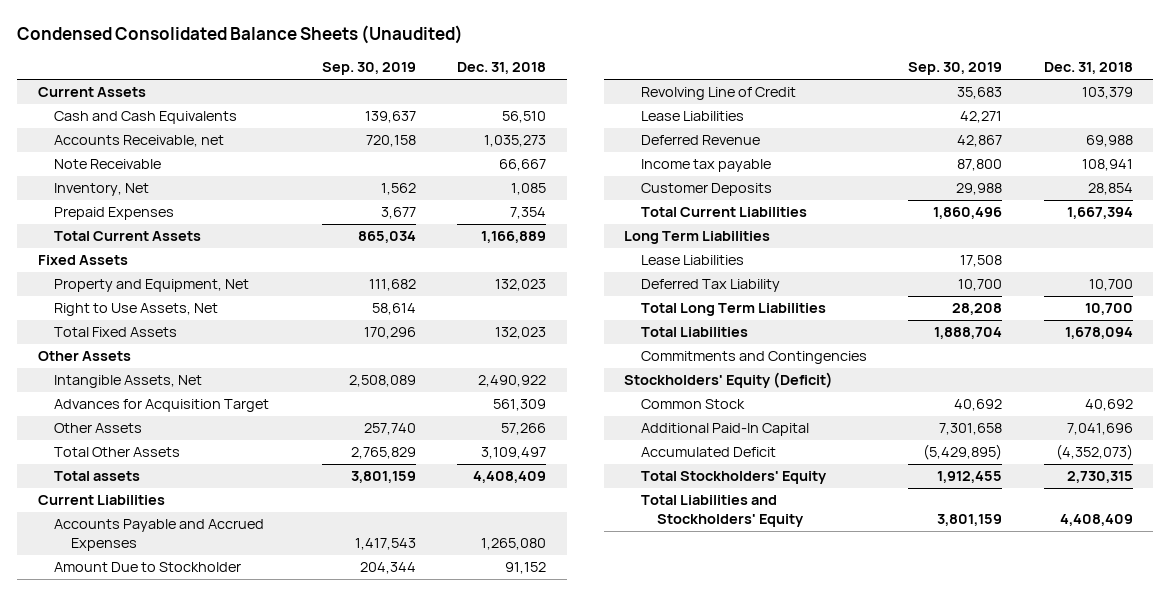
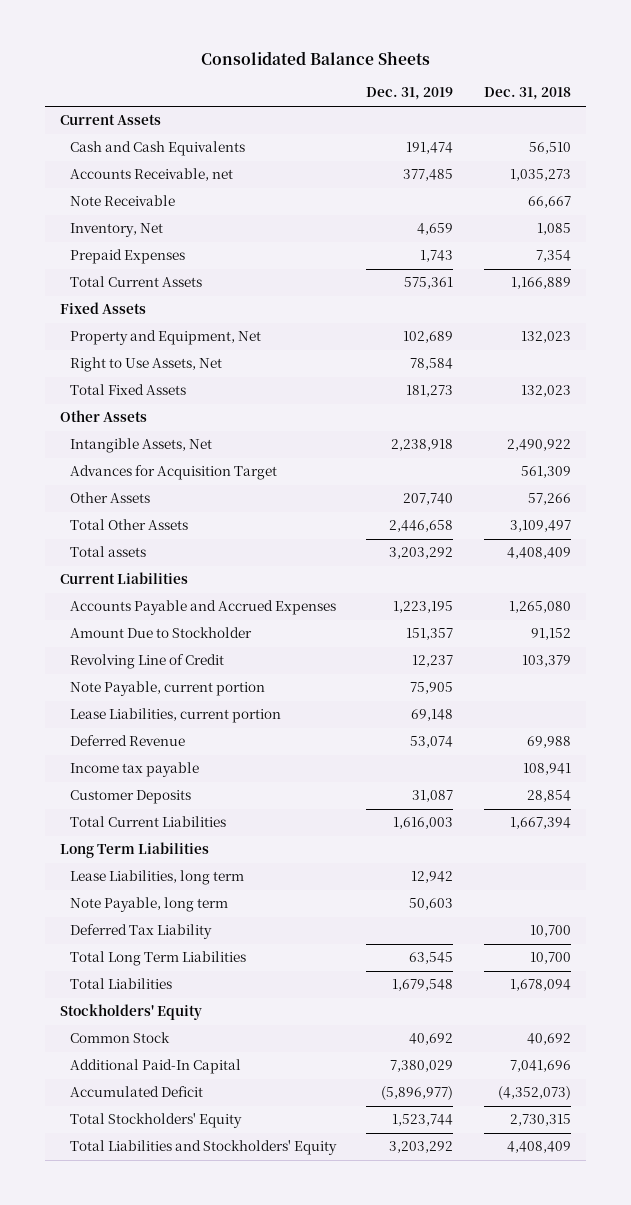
- Condensed Consolidated Balance Sheets (Unaudited)
+ Consolidated Balance Sheets
- | Sep. 30, 2019 | Dec. 31, 2018
+ | Dec. 31, 2019 | Dec. 31, 2018
- Lease Liabilities | 42,271 |
+ Note Payable, current portion | 75,905 |
+ Lease Liabilities, current portion | 69,148 |
- Lease Liabilities | 17,508 |
+ Lease Liabilities, long term | 12,942 |
+ Note Payable, long term | 50,603 |
- Commitments and Contingencies
- Stockholders' Equity (Deficit)
+ Stockholders' Equity

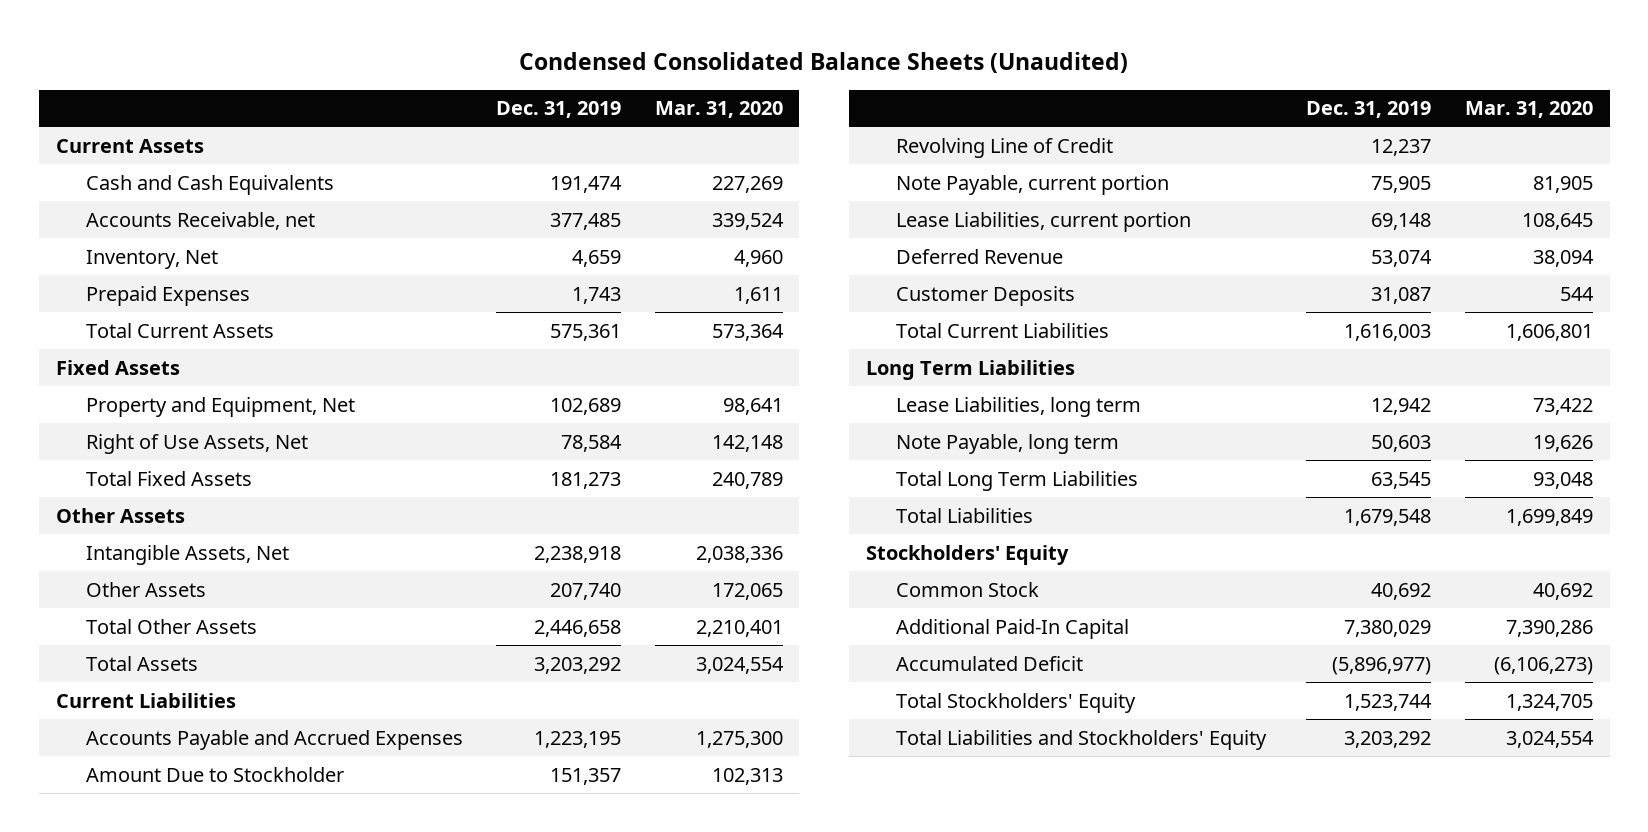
- Consolidated Balance Sheets
+ Condensed Consolidated Balance Sheets (Unaudited)
- | Dec. 31, 2019 | Dec. 31, 2018
+ | Dec. 31, 2019 | Mar. 31, 2020
- Note Receivable | | 66,667
- Right to Use Assets, Net | 78,584 |
+ Right of Use Assets, Net | 78,584 | 142,148
- Advances for Acquisition Target | | 561,309
- Total assets | 3,203,292 | 4,408,409
+ Total Assets | 3,203,292 | 3,024,554
- Income tax payable | | 108,941
- Deferred Tax Liability | | 10,700

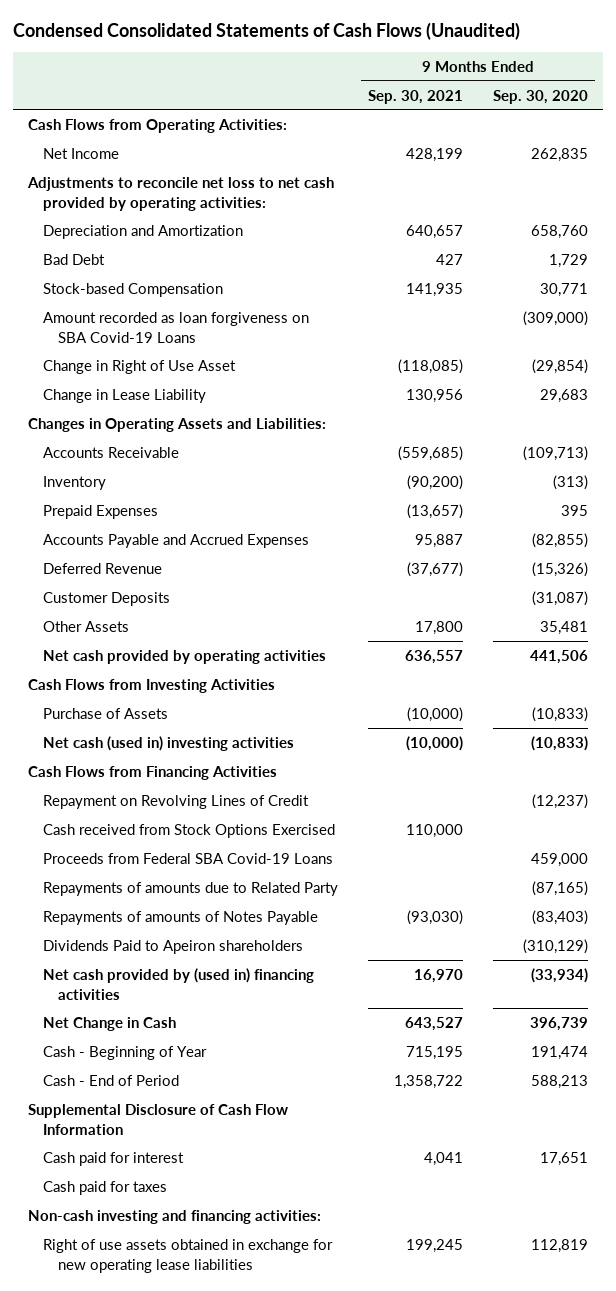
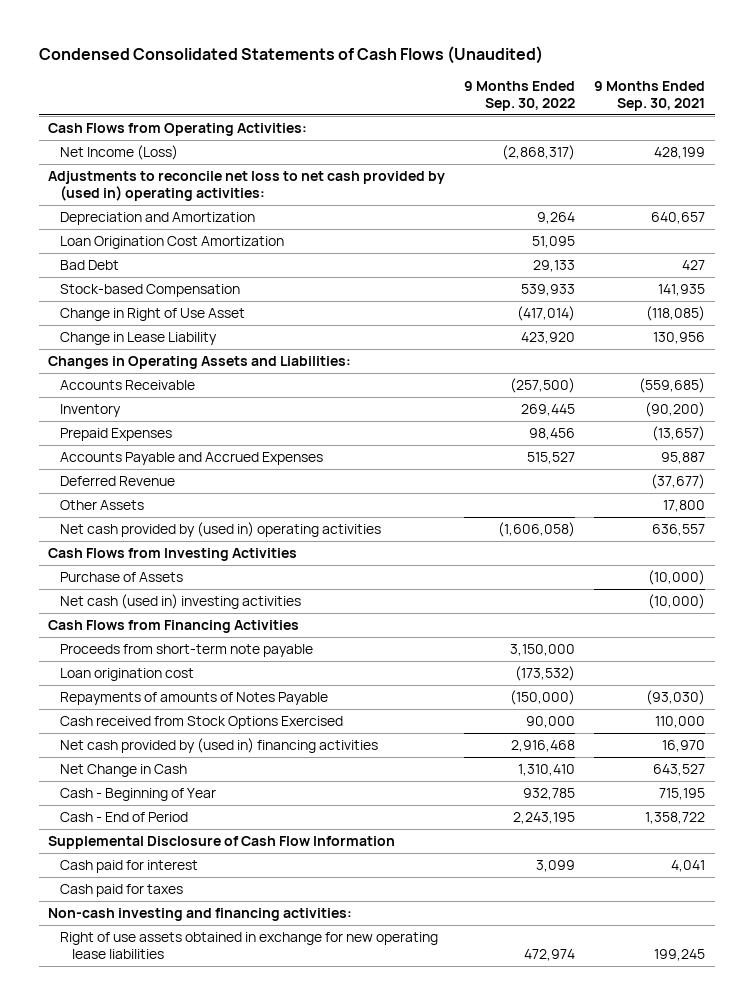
- | 9 Months Ended Sep. 30, 2021 | 9 Months Ended Sep. 30, 2020
+ | 9 Months Ended Sep. 30, 2022 | 9 Months Ended Sep. 30, 2021
- Net Income | 428,199 | 262,835
- Adjustments to reconcile net loss to net cash provided by operating activities:
+ Net Income (Loss) | (2,868,317) | 428,199
+ Adjustments to reconcile net loss to net cash provided by (used in) operating activities:
+ Loan Origination Cost Amortization | 51,095 |
- Amount recorded as loan forgiveness on SBA Covid-19 Loans | | (309,000)
- Customer Deposits | | (31,087)
- Net cash provided by operating activities | 636,557 | 441,506
+ Net cash provided by (used in) operating activities | (1,606,058) | 636,557
- Repayment on Revolving Lines of Credit | | (12,237)
- Proceeds from Federal SBA Covid-19 Loans | | 459,000
- Repayments of amounts due to Related Party | | (87,165)
+ Proceeds from short-term note payable | 3,150,000 |
+ Loan origination cost | (173,532) |
- Dividends Paid to Apeiron shareholders | | (310,129)
moved down: Cash received from Stock Options Exercised | 90,000 | 110,000

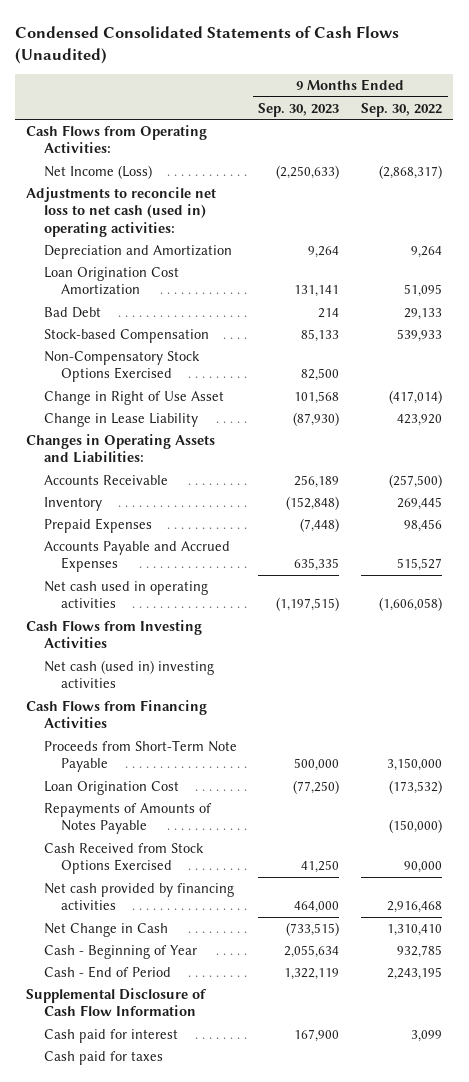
- | 9 Months Ended Sep. 30, 2022 | 9 Months Ended Sep. 30, 2021
+ | 9 Months Ended Sep. 30, 2023 | 9 Months Ended Sep. 30, 2022
- Adjustments to reconcile net loss to net cash provided by (used in) operating activities:
+ Adjustments to reconcile net loss to net cash (used in) operating activities:
+ Non-Compensatory Stock Options Exercised | 82,500 |
- Deferred Revenue | | (37,677)
- Other Assets | | 17,800
- Net cash provided by (used in) operating activities | (1,606,058) | 636,557
+ Net cash used in operating activities | (1,197,515) | (1,606,058)
- Purchase of Assets | | (10,000)
- Proceeds from short-term note payable | 3,150,000 |
- Loan origination cost | (173,532) |
- Repayments of amounts of Notes Payable | (150,000) | (93,030)
- Cash received from Stock Options Exercised | 90,000 | 110,000
- Net cash provided by (used in) financing activities | 2,916,468 | 16,970
+ Proceeds from Short-Term Note Payable | 500,000 | 3,150,000
+ Loan Origination Cost | (77,250) | (173,532)
+ Repayments of Amounts of Notes Payable | | (150,000)
+ Cash Received from Stock Options Exercised | 41,250 | 90,000
+ Net cash provided by financing activities | 464,000 | 2,916,468
- Non-cash investing and financing activities:
- Right of use assets obtained in exchange for new operating lease liabilities | 472,974 | 199,245

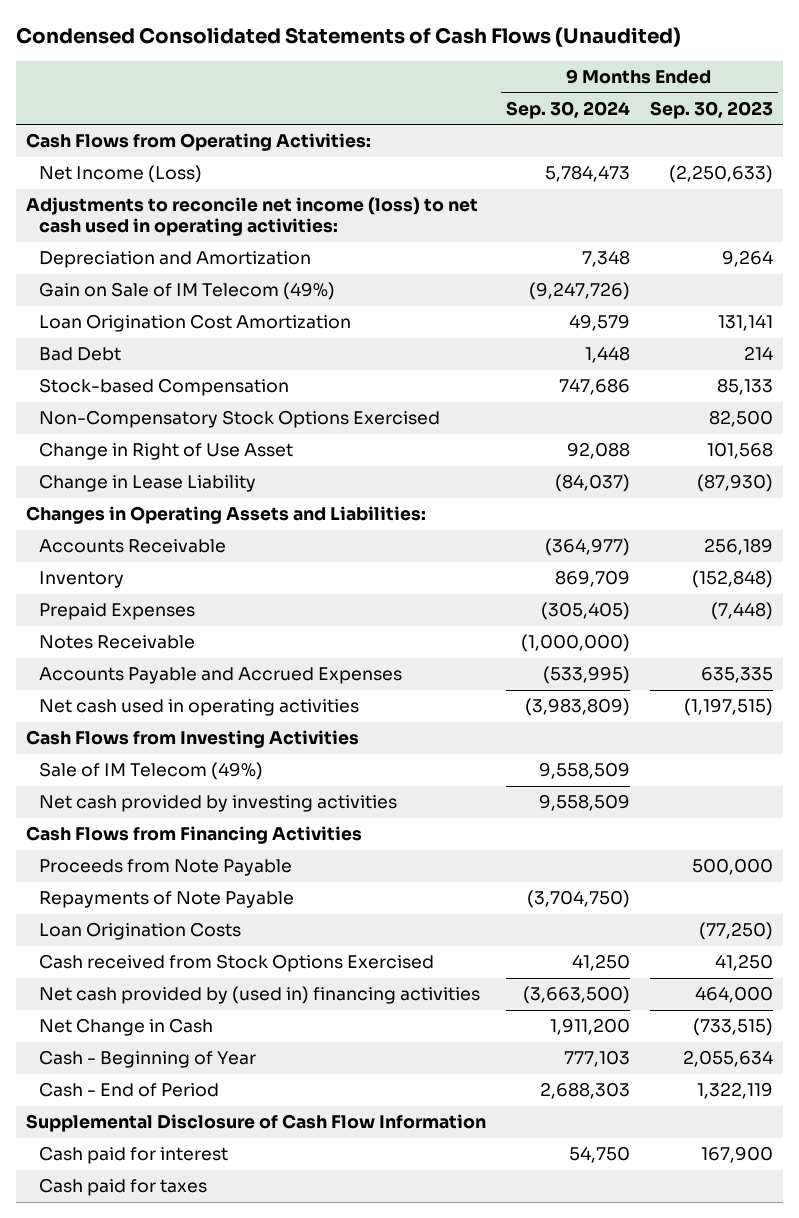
- | 9 Months Ended Sep. 30, 2023 | 9 Months Ended Sep. 30, 2022
+ | 9 Months Ended Sep. 30, 2024 | 9 Months Ended Sep. 30, 2023
- Adjustments to reconcile net loss to net cash (used in) operating activities:
+ Adjustments to reconcile net income (loss) to net cash used in operating activities:
+ Gain on Sale of IM Telecom (49%) | (9,247,726) |
+ Notes Receivable | (1,000,000) |
- Net cash (used in) investing activities
+ Sale of IM Telecom (49%) | 9,558,509 |
+ Net cash provided by investing activities | 9,558,509 |
- Proceeds from Short-Term Note Payable | 500,000 | 3,150,000
- Loan Origination Cost | (77,250) | (173,532)
- Repayments of Amounts of Notes Payable | | (150,000)
- Cash Received from Stock Options Exercised | 41,250 | 90,000
- Net cash provided by financing activities | 464,000 | 2,916,468
+ Proceeds from Note Payable | | 500,000
+ Repayments of Note Payable | (3,704,750) |
+ Loan Origination Costs | | (77,250)
+ Cash received from Stock Options Exercised | 41,250 | 41,250
+ Net cash provided by (used in) financing activities | (3,663,500) | 464,000

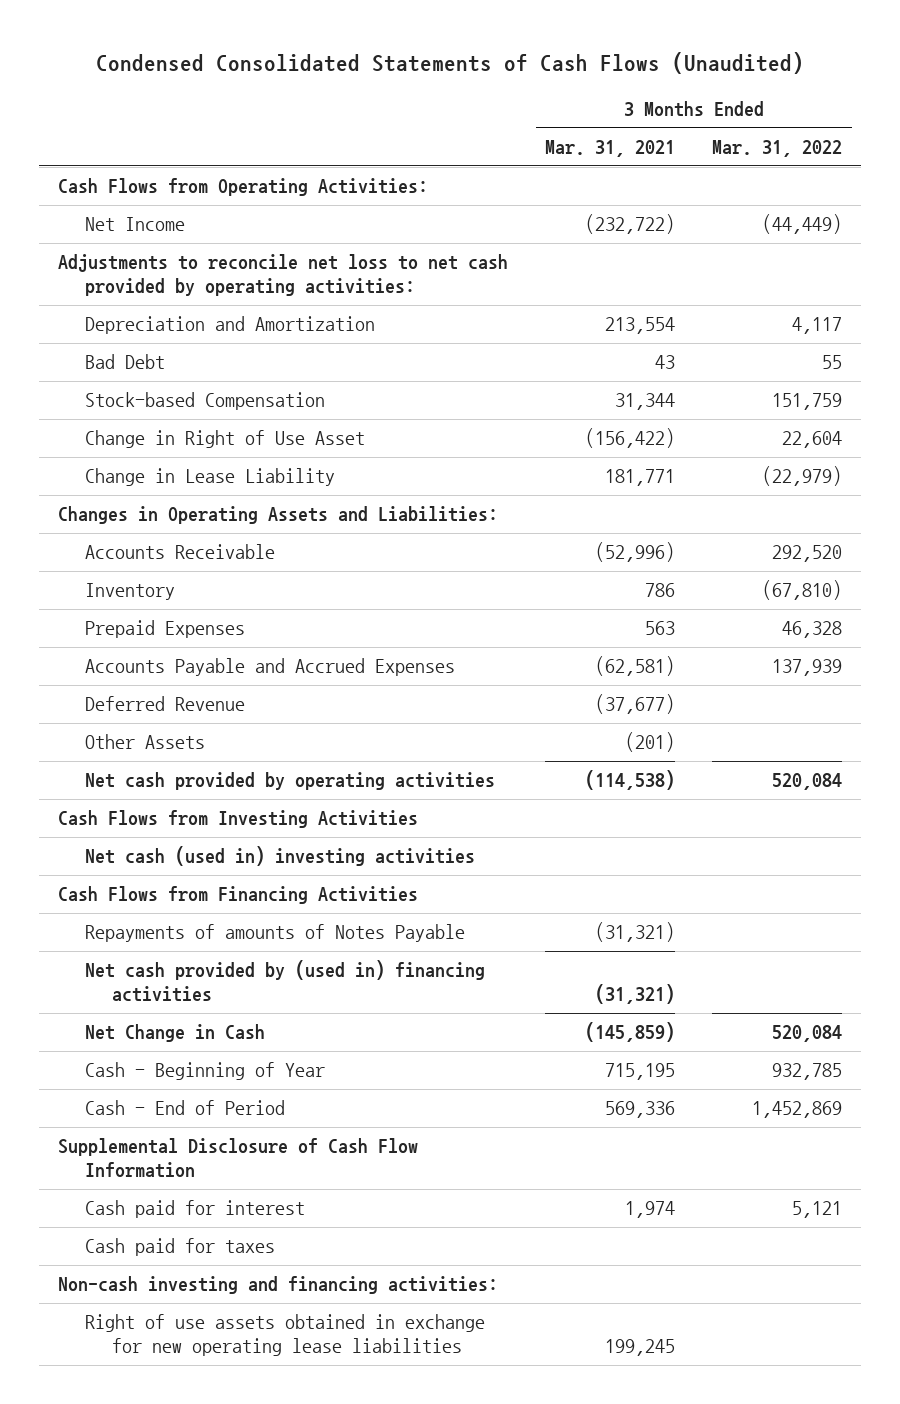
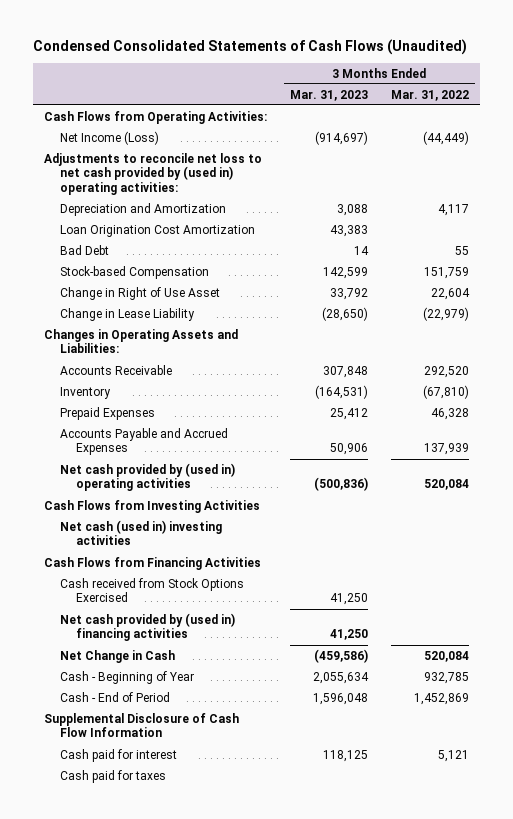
- | 3 Months Ended Mar. 31, 2021 | 3 Months Ended Mar. 31, 2022
+ | 3 Months Ended Mar. 31, 2023 | 3 Months Ended Mar. 31, 2022
- Net Income | (232,722) | (44,449)
- Adjustments to reconcile net loss to net cash provided by operating activities:
+ Net Income (Loss) | (914,697) | (44,449)
+ Adjustments to reconcile net loss to net cash provided by (used in) operating activities:
+ Loan Origination Cost Amortization | 43,383 |
- Deferred Revenue | (37,677) |
- Other Assets | (201) |
- Net cash provided by operating activities | (114,538) | 520,084
+ Net cash provided by (used in) operating activities | (500,836) | 520,084
- Repayments of amounts of Notes Payable | (31,321) |
+ Cash received from Stock Options Exercised | 41,250 |
- Non-cash investing and financing activities:
- Right of use assets obtained in exchange for new operating lease liabilities | 199,245 |

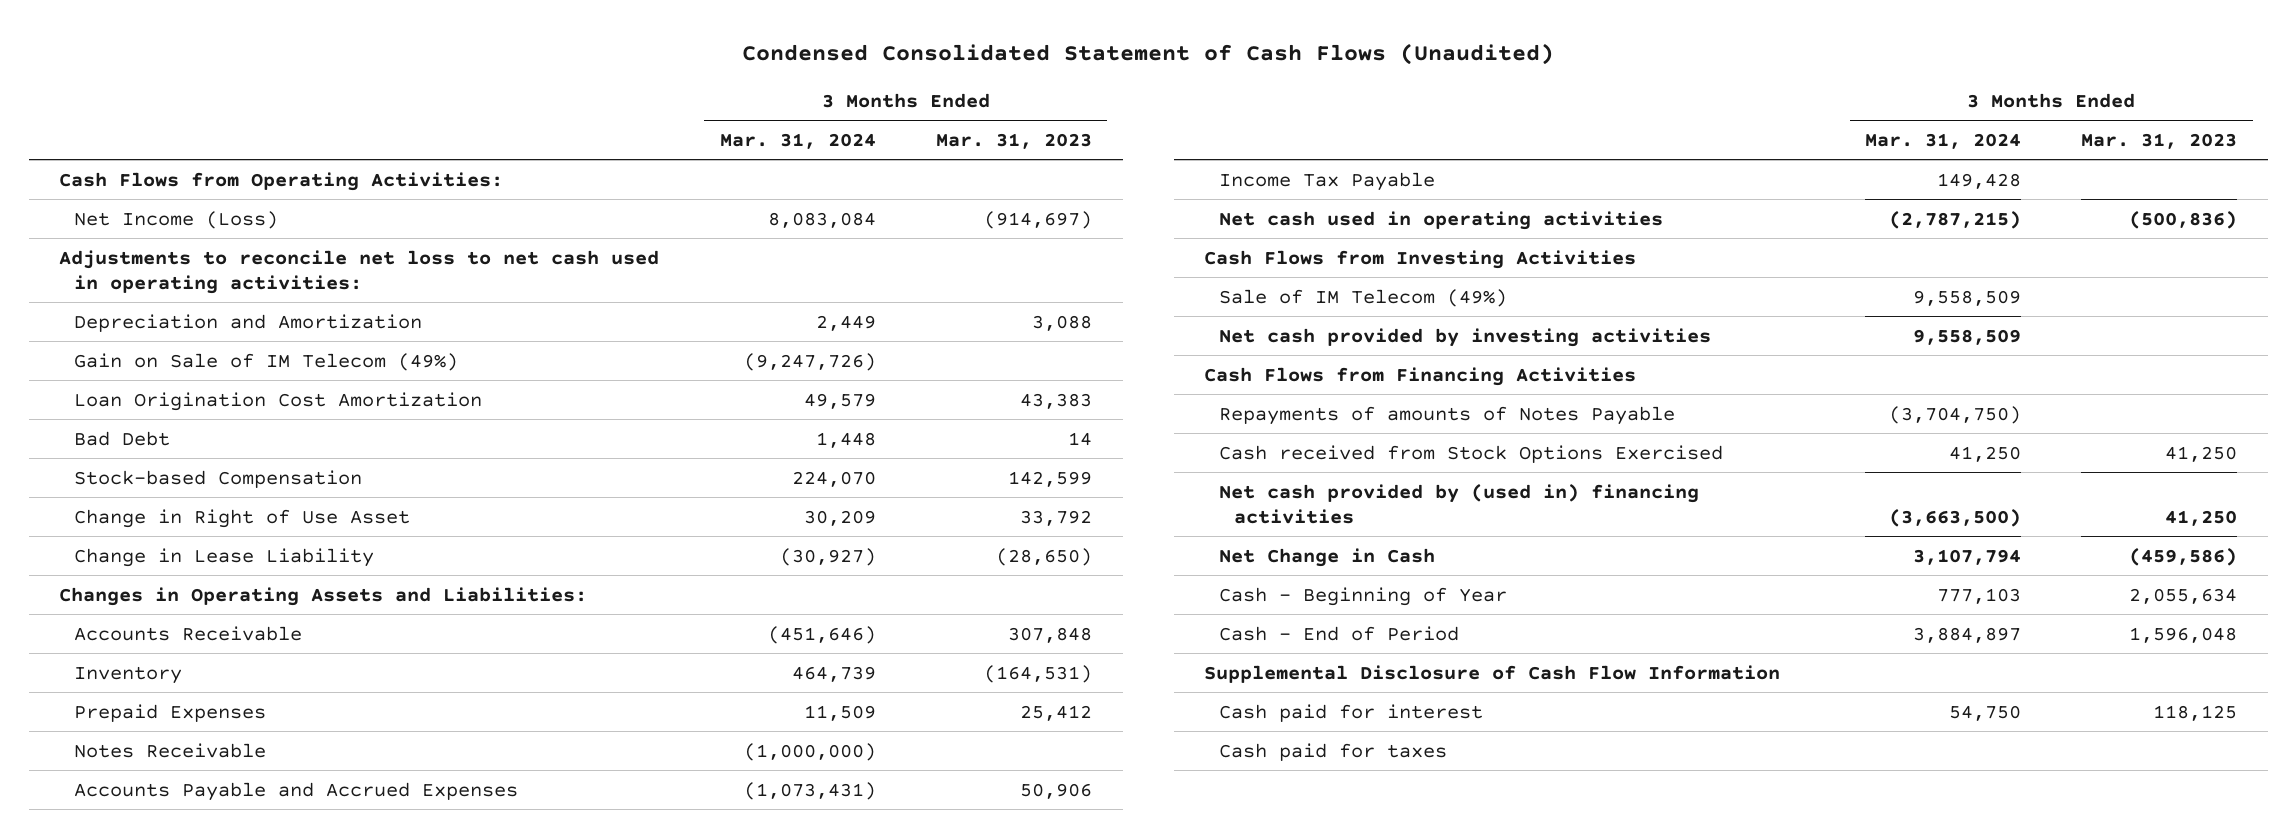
- Condensed Consolidated Statements of Cash Flows (Unaudited)
+ Condensed Consolidated Statement of Cash Flows (Unaudited)
- | 3 Months Ended Mar. 31, 2023 | 3 Months Ended Mar. 31, 2022
+ | 3 Months Ended Mar. 31, 2024 | 3 Months Ended Mar. 31, 2023
- Adjustments to reconcile net loss to net cash provided by (used in) operating activities:
+ Adjustments to reconcile net loss to net cash used in operating activities:
+ Gain on Sale of IM Telecom (49%) | (9,247,726) |
+ Notes Receivable | (1,000,000) |
- Net cash provided by (used in) operating activities | (500,836) | 520,084
+ Income Tax Payable | 149,428 |
+ Net cash used in operating activities | (2,787,215) | (500,836)
- Net cash (used in) investing activities
+ Sale of IM Telecom (49%) | 9,558,509 |
+ Net cash provided by investing activities | 9,558,509 |
+ Repayments of amounts of Notes Payable | (3,704,750) |

